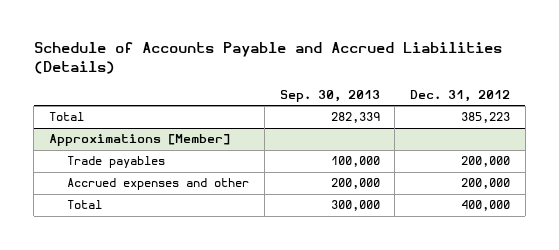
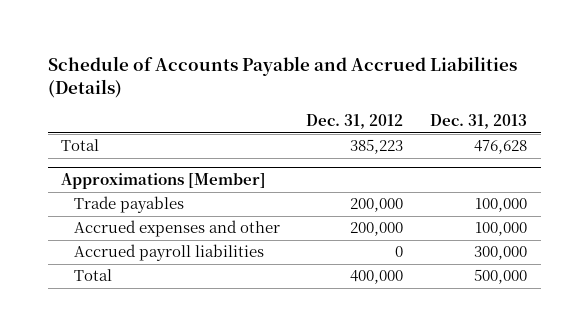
- | Sep. 30, 2013 | Dec. 31, 2012
+ | Dec. 31, 2012 | Dec. 31, 2013
@ Approximations [Member]
+ Accrued payroll liabilities | 0 | 300,000

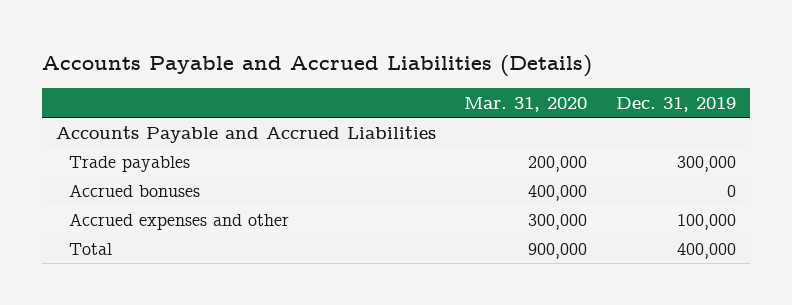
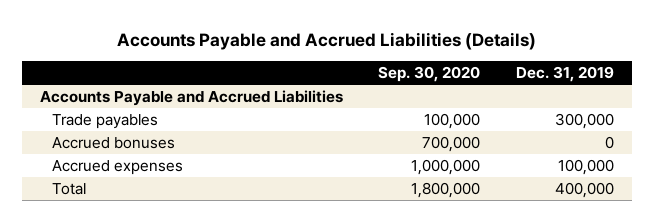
- | Mar. 31, 2020 | Dec. 31, 2019
+ | Sep. 30, 2020 | Dec. 31, 2019
- Accrued expenses and other | 300,000 | 100,000
+ Accrued expenses | 1,000,000 | 100,000

